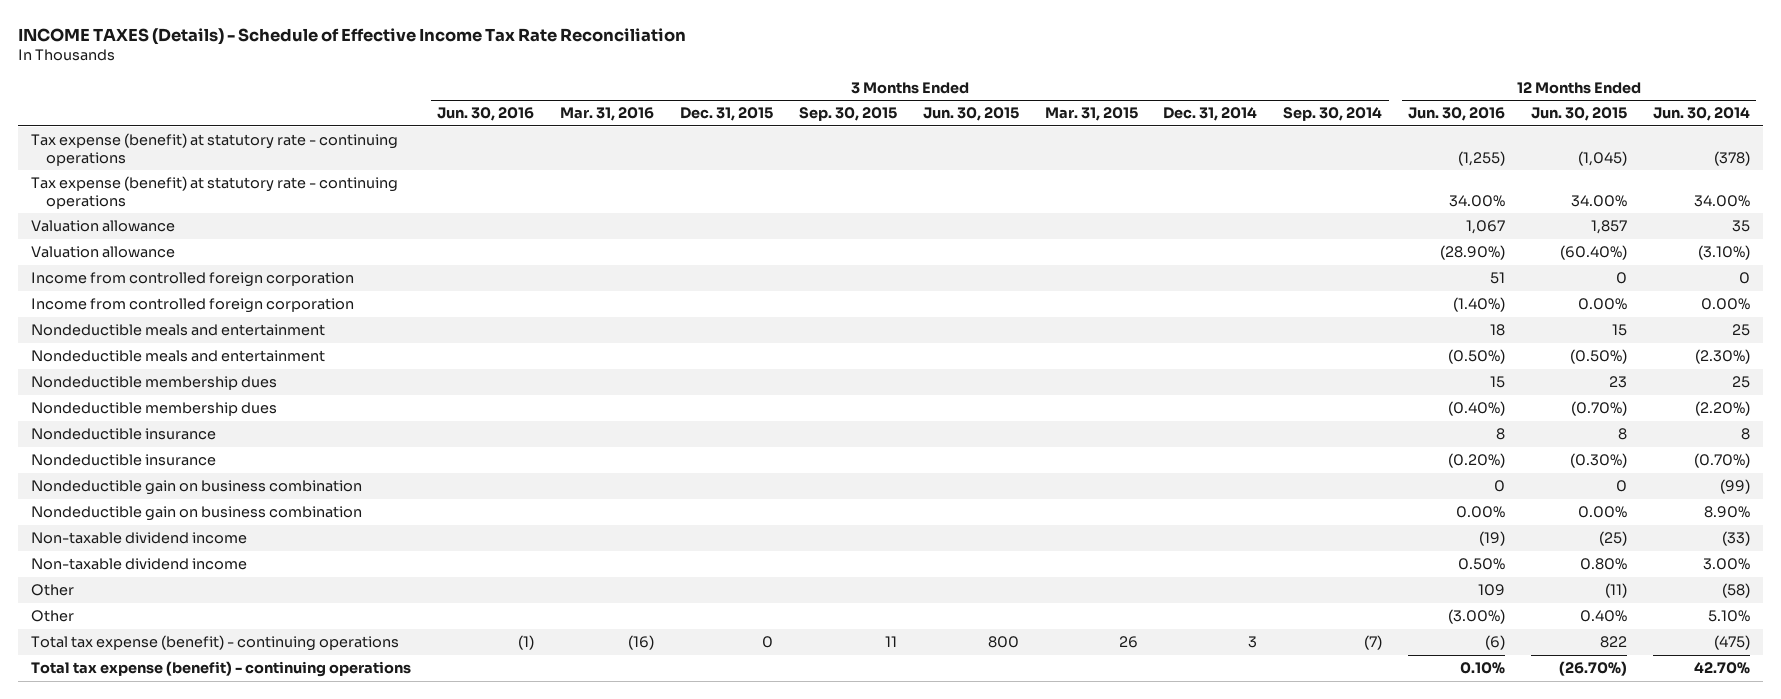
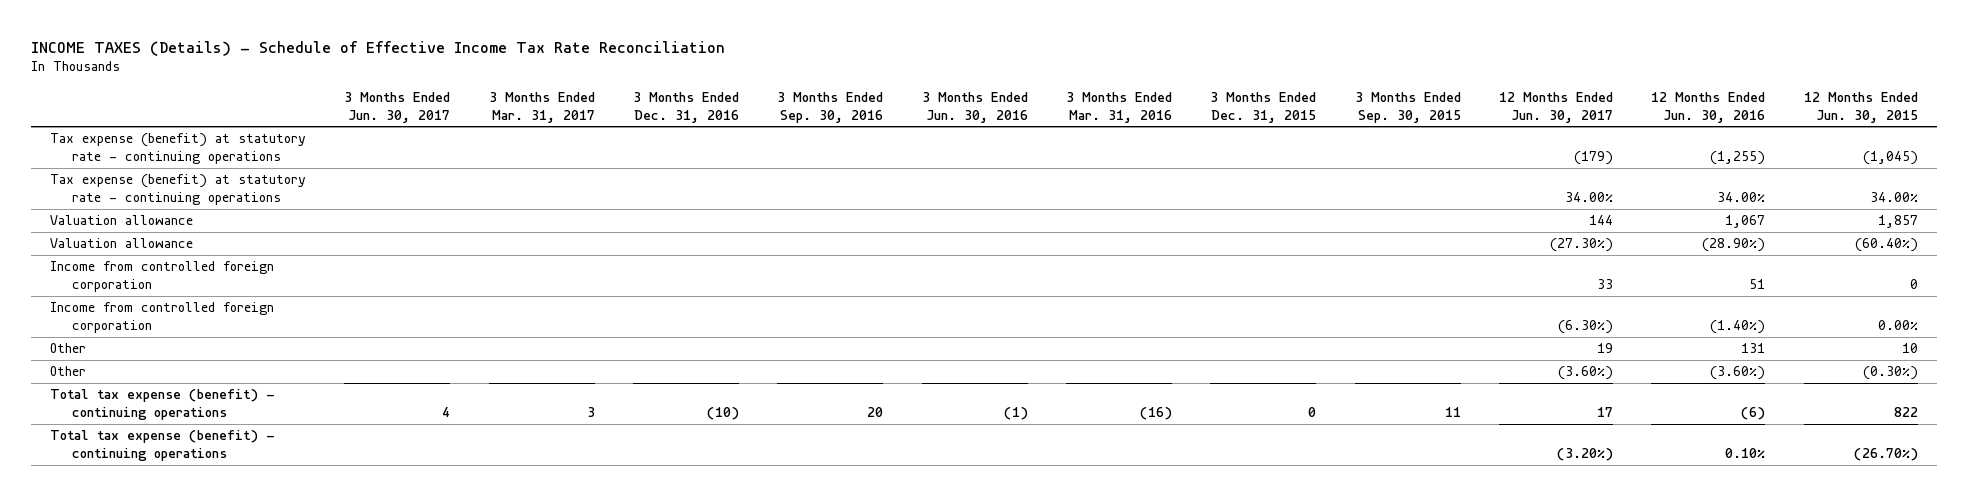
- | 3 Months Ended Jun. 30, 2016 | 3 Months Ended Mar. 31, 2016 | 3 Months Ended Dec. 31, 2015 | 3 Months Ended Sep. 30, 2015 | 3 Months Ended Jun. 30, 2015 | 3 Months Ended Mar. 31, 2015 | 3 Months Ended Dec. 31, 2014 | 3 Months Ended Sep. 30, 2014 | 12 Months Ended Jun. 30, 2016 | 12 Months Ended Jun. 30, 2015 | 12 Months Ended Jun. 30, 2014
+ | 3 Months Ended Jun. 30, 2017 | 3 Months Ended Mar. 31, 2017 | 3 Months Ended Dec. 31, 2016 | 3 Months Ended Sep. 30, 2016 | 3 Months Ended Jun. 30, 2016 | 3 Months Ended Mar. 31, 2016 | 3 Months Ended Dec. 31, 2015 | 3 Months Ended Sep. 30, 2015 | 12 Months Ended Jun. 30, 2017 | 12 Months Ended Jun. 30, 2016 | 12 Months Ended Jun. 30, 2015
- Nondeductible meals and entertainment | | | | | | | | | 18 | 15 | 25
- Nondeductible meals and entertainment | | | | | | | | | (0.50%) | (0.50%) | (2.30%)
- Nondeductible membership dues | | | | | | | | | 15 | 23 | 25
- Nondeductible membership dues | | | | | | | | | (0.40%) | (0.70%) | (2.20%)
- Nondeductible insurance | | | | | | | | | 8 | 8 | 8
- Nondeductible insurance | | | | | | | | | (0.20%) | (0.30%) | (0.70%)
- Nondeductible gain on business combination | | | | | | | | | 0 | 0 | (99)
- Nondeductible gain on business combination | | | | | | | | | 0.00% | 0.00% | 8.90%
- Non-taxable dividend income | | | | | | | | | (19) | (25) | (33)
- Non-taxable dividend income | | | | | | | | | 0.50% | 0.80% | 3.00%
- Other | | | | | | | | | 109 | (11) | (58)
- Other | | | | | | | | | (3.00%) | 0.40% | 5.10%
+ Other | | | | | | | | | 19 | 131 | 10
+ Other | | | | | | | | | (3.60%) | (3.60%) | (0.30%)

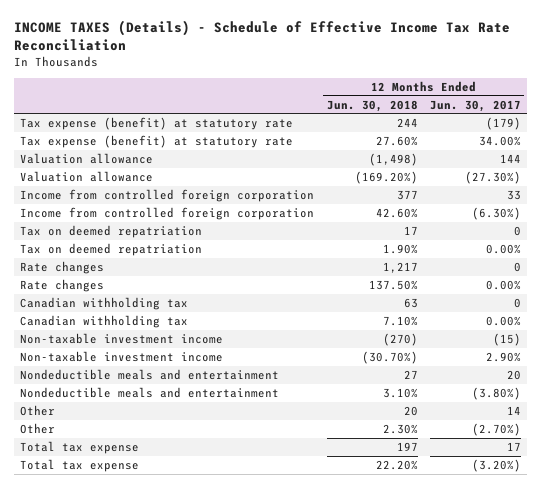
- | 3 Months Ended Jun. 30, 2017 | 3 Months Ended Mar. 31, 2017 | 3 Months Ended Dec. 31, 2016 | 3 Months Ended Sep. 30, 2016 | 3 Months Ended Jun. 30, 2016 | 3 Months Ended Mar. 31, 2016 | 3 Months Ended Dec. 31, 2015 | 3 Months Ended Sep. 30, 2015 | 12 Months Ended Jun. 30, 2017 | 12 Months Ended Jun. 30, 2016 | 12 Months Ended Jun. 30, 2015
+ | 12 Months Ended Jun. 30, 2018 | 12 Months Ended Jun. 30, 2017
- Tax expense (benefit) at statutory rate - continuing operations | | | | | | | | | (179) | (1,255) | (1,045)
- Tax expense (benefit) at statutory rate - continuing operations | | | | | | | | | 34.00% | 34.00% | 34.00%
+ Tax expense (benefit) at statutory rate | 244 | (179)
+ Tax expense (benefit) at statutory rate | 27.60% | 34.00%
- Other | | | | | | | | | 19 | 131 | 10
- Other | | | | | | | | | (3.60%) | (3.60%) | (0.30%)
- Total tax expense (benefit) - continuing operations | 4 | 3 | (10) | 20 | (1) | (16) | 0 | 11 | 17 | (6) | 822
- Total tax expense (benefit) - continuing operations | | | | | | | | | (3.20%) | 0.10% | (26.70%)
+ Tax on deemed repatriation | 17 | 0
+ Tax on deemed repatriation | 1.90% | 0.00%
+ Rate changes | 1,217 | 0
+ Rate changes | 137.50% | 0.00%
+ Canadian withholding tax | 63 | 0
+ Canadian withholding tax | 7.10% | 0.00%
+ Non-taxable investment income | (270) | (15)
+ Non-taxable investment income | (30.70%) | 2.90%
+ Nondeductible meals and entertainment | 27 | 20
+ Nondeductible meals and entertainment | 3.10% | (3.80%)
+ Other | 20 | 14
+ Other | 2.30% | (2.70%)
+ Total tax expense | 197 | 17
+ Total tax expense | 22.20% | (3.20%)

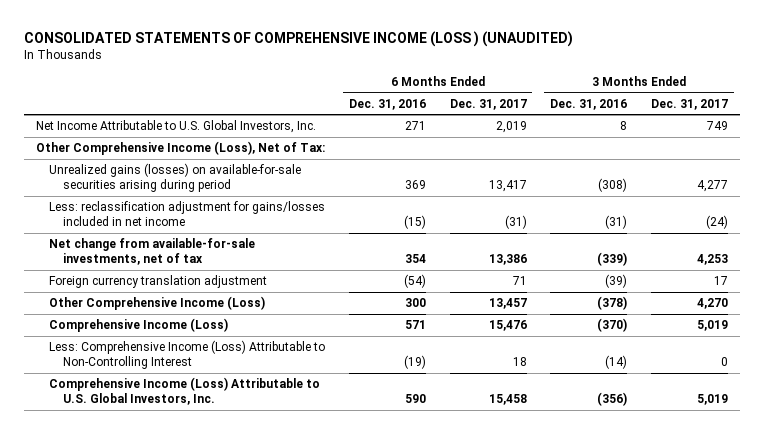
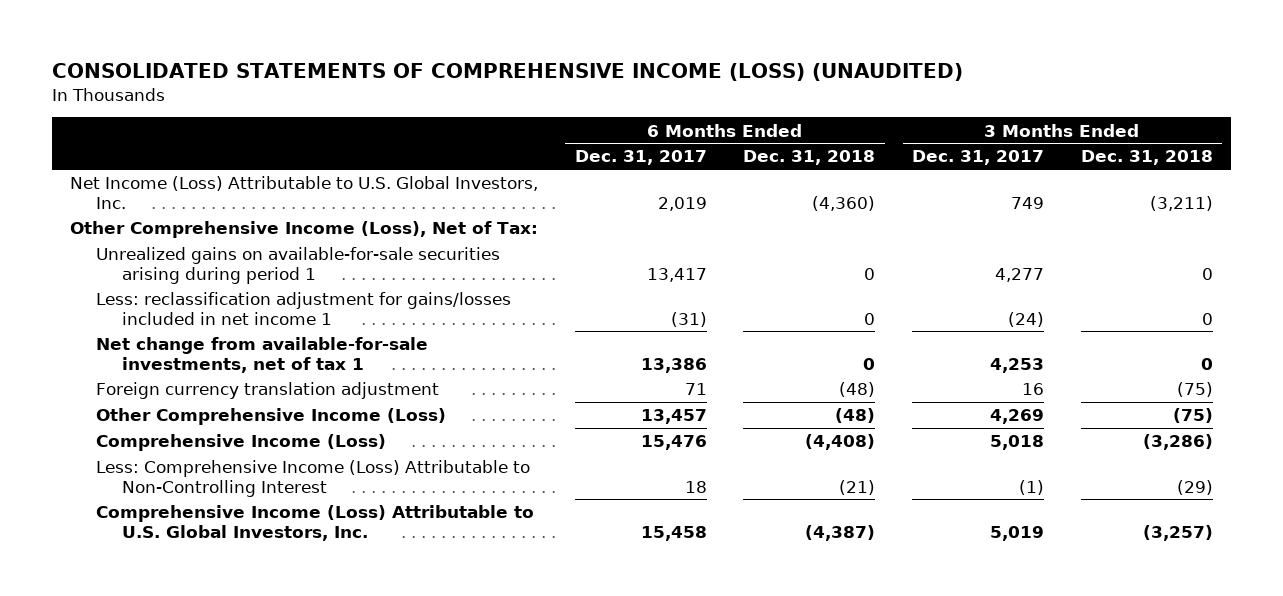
- CONSOLIDATED STATEMENTS OF COMPREHENSIVE INCOME (LOSS ) (UNAUDITED)
+ CONSOLIDATED STATEMENTS OF COMPREHENSIVE INCOME (LOSS) (UNAUDITED)
- | 6 Months Ended Dec. 31, 2016 | 6 Months Ended Dec. 31, 2017 | 3 Months Ended Dec. 31, 2016 | 3 Months Ended Dec. 31, 2017
+ | 6 Months Ended Dec. 31, 2017 | 6 Months Ended Dec. 31, 2018 | 3 Months Ended Dec. 31, 2017 | 3 Months Ended Dec. 31, 2018
- Net Income Attributable to U.S. Global Investors, Inc. | 271 | 2,019 | 8 | 749
+ Net Income (Loss) Attributable to U.S. Global Investors, Inc. | 2,019 | (4,360) | 749 | (3,211)
- Unrealized gains (losses) on available-for-sale securities arising during period | 369 | 13,417 | (308) | 4,277
- Less: reclassification adjustment for gains/losses included in net income | (15) | (31) | (31) | (24)
- Net change from available-for-sale investments, net of tax | 354 | 13,386 | (339) | 4,253
- Foreign currency translation adjustment | (54) | 71 | (39) | 17
- Other Comprehensive Income (Loss) | 300 | 13,457 | (378) | 4,270
- Comprehensive Income (Loss) | 571 | 15,476 | (370) | 5,019
- Less: Comprehensive Income (Loss) Attributable to Non-Controlling Interest | (19) | 18 | (14) | 0
+ Unrealized gains on available-for-sale securities arising during period 1 | 13,417 | 0 | 4,277 | 0
+ Less: reclassification adjustment for gains/losses included in net income 1 | (31) | 0 | (24) | 0
+ Net change from available-for-sale investments, net of tax 1 | 13,386 | 0 | 4,253 | 0
+ Foreign currency translation adjustment | 71 | (48) | 16 | (75)
+ Other Comprehensive Income (Loss) | 13,457 | (48) | 4,269 | (75)
+ Comprehensive Income (Loss) | 15,476 | (4,408) | 5,018 | (3,286)
+ Less: Comprehensive Income (Loss) Attributable to Non-Controlling Interest | 18 | (21) | (1) | (29)

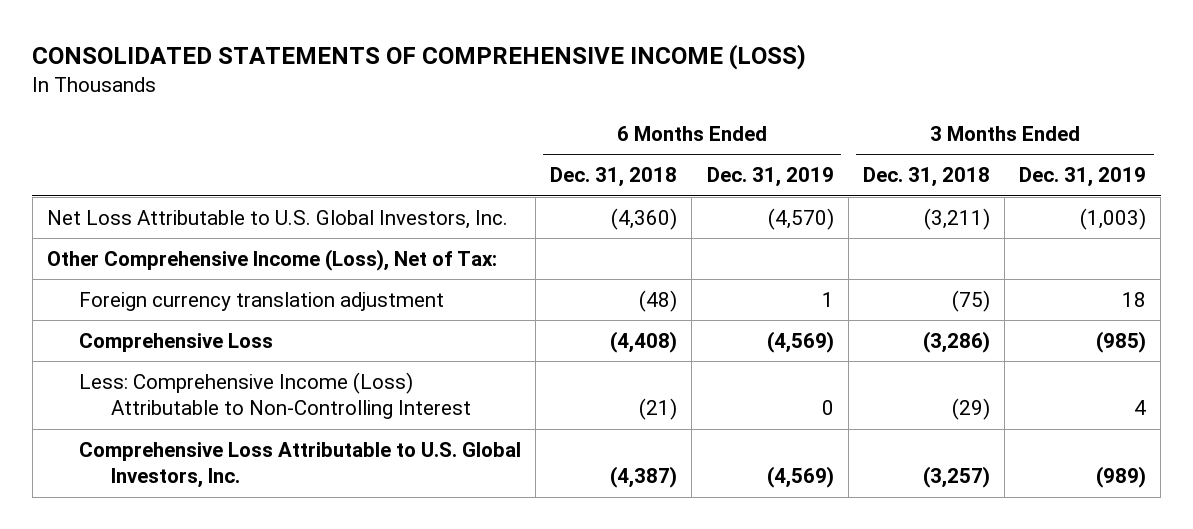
- CONSOLIDATED STATEMENTS OF COMPREHENSIVE INCOME (LOSS) (UNAUDITED)
+ CONSOLIDATED STATEMENTS OF COMPREHENSIVE INCOME (LOSS)
- | 6 Months Ended Dec. 31, 2017 | 6 Months Ended Dec. 31, 2018 | 3 Months Ended Dec. 31, 2017 | 3 Months Ended Dec. 31, 2018
+ | 6 Months Ended Dec. 31, 2018 | 6 Months Ended Dec. 31, 2019 | 3 Months Ended Dec. 31, 2018 | 3 Months Ended Dec. 31, 2019
- Net Income (Loss) Attributable to U.S. Global Investors, Inc. | 2,019 | (4,360) | 749 | (3,211)
+ Net Loss Attributable to U.S. Global Investors, Inc. | (4,360) | (4,570) | (3,211) | (1,003)
- Unrealized gains on available-for-sale securities arising during period 1 | 13,417 | 0 | 4,277 | 0
- Less: reclassification adjustment for gains/losses included in net income 1 | (31) | 0 | (24) | 0
- Net change from available-for-sale investments, net of tax 1 | 13,386 | 0 | 4,253 | 0
- Other Comprehensive Income (Loss) | 13,457 | (48) | 4,269 | (75)
- Comprehensive Income (Loss) | 15,476 | (4,408) | 5,018 | (3,286)
+ Comprehensive Loss | (4,408) | (4,569) | (3,286) | (985)
- Comprehensive Income (Loss) Attributable to U.S. Global Investors, Inc. | 15,458 | (4,387) | 5,019 | (3,257)
+ Comprehensive Loss Attributable to U.S. Global Investors, Inc. | (4,387) | (4,569) | (3,257) | (989)

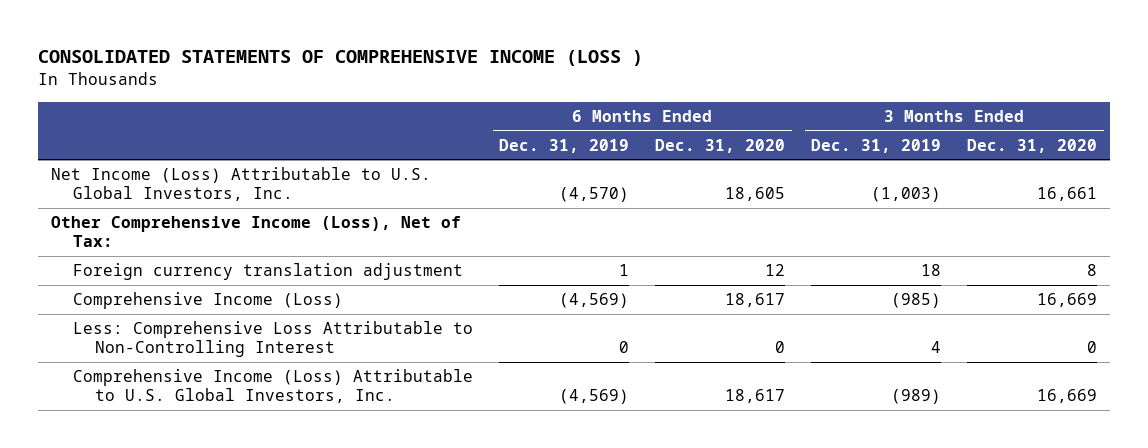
- CONSOLIDATED STATEMENTS OF COMPREHENSIVE INCOME (LOSS)
+ CONSOLIDATED STATEMENTS OF COMPREHENSIVE INCOME (LOSS )
- | 6 Months Ended Dec. 31, 2018 | 6 Months Ended Dec. 31, 2019 | 3 Months Ended Dec. 31, 2018 | 3 Months Ended Dec. 31, 2019
+ | 6 Months Ended Dec. 31, 2019 | 6 Months Ended Dec. 31, 2020 | 3 Months Ended Dec. 31, 2019 | 3 Months Ended Dec. 31, 2020
- Net Loss Attributable to U.S. Global Investors, Inc. | (4,360) | (4,570) | (3,211) | (1,003)
+ Net Income (Loss) Attributable to U.S. Global Investors, Inc. | (4,570) | 18,605 | (1,003) | 16,661
- Comprehensive Loss | (4,408) | (4,569) | (3,286) | (985)
- Less: Comprehensive Income (Loss) Attributable to Non-Controlling Interest | (21) | 0 | (29) | 4
- Comprehensive Loss Attributable to U.S. Global Investors, Inc. | (4,387) | (4,569) | (3,257) | (989)
+ Comprehensive Income (Loss) | (4,569) | 18,617 | (985) | 16,669
+ Less: Comprehensive Loss Attributable to Non-Controlling Interest | 0 | 0 | 4 | 0
+ Comprehensive Income (Loss) Attributable to U.S. Global Investors, Inc. | (4,569) | 18,617 | (989) | 16,669

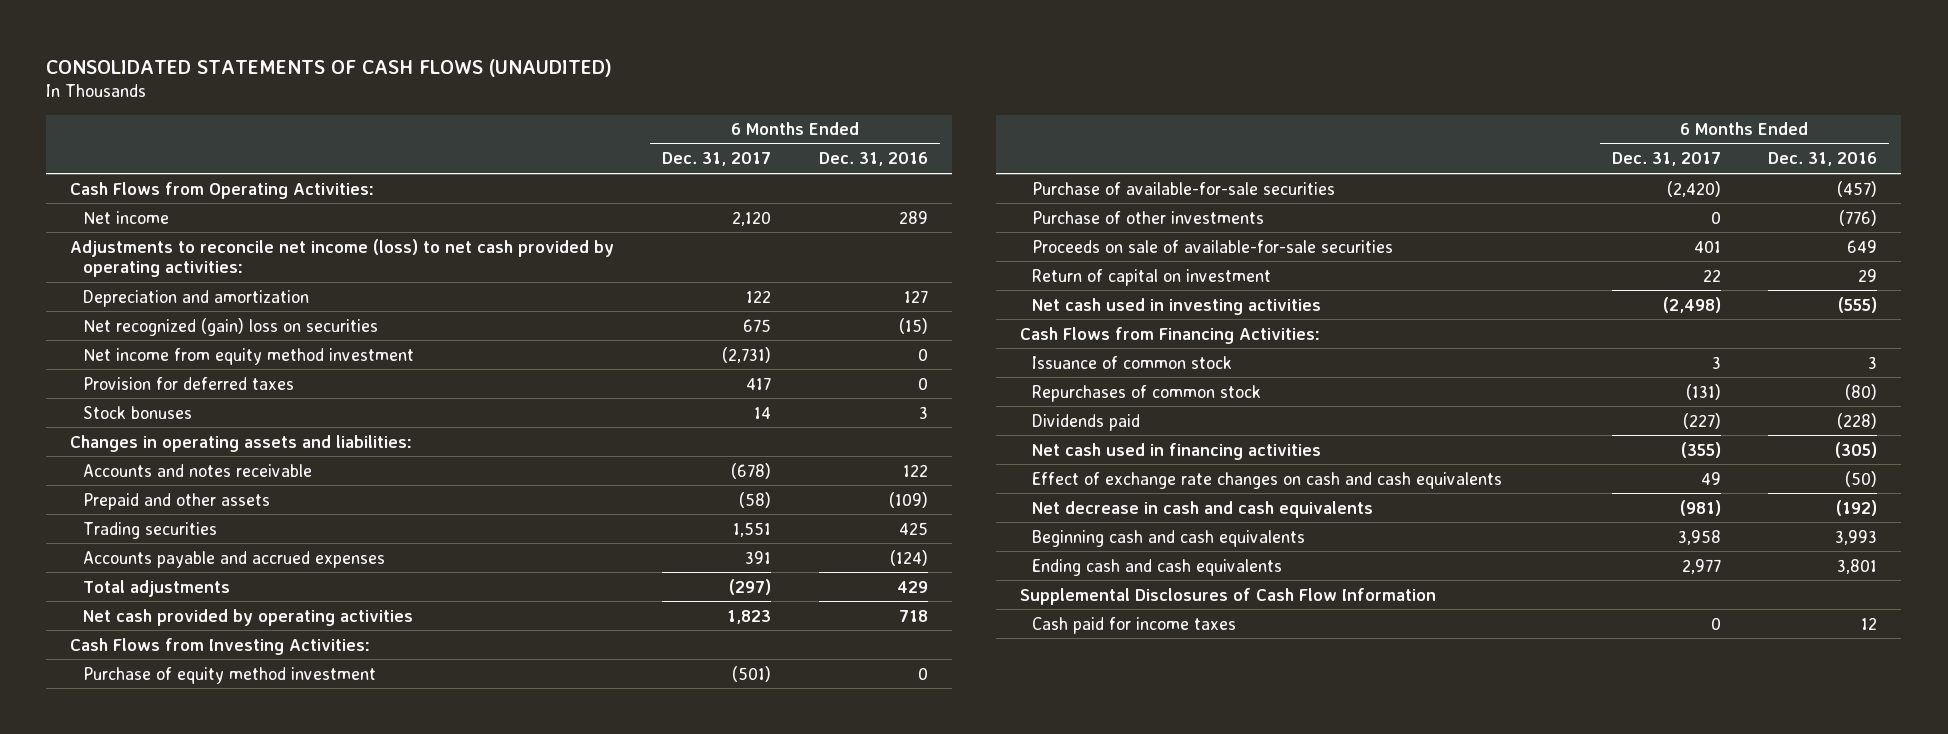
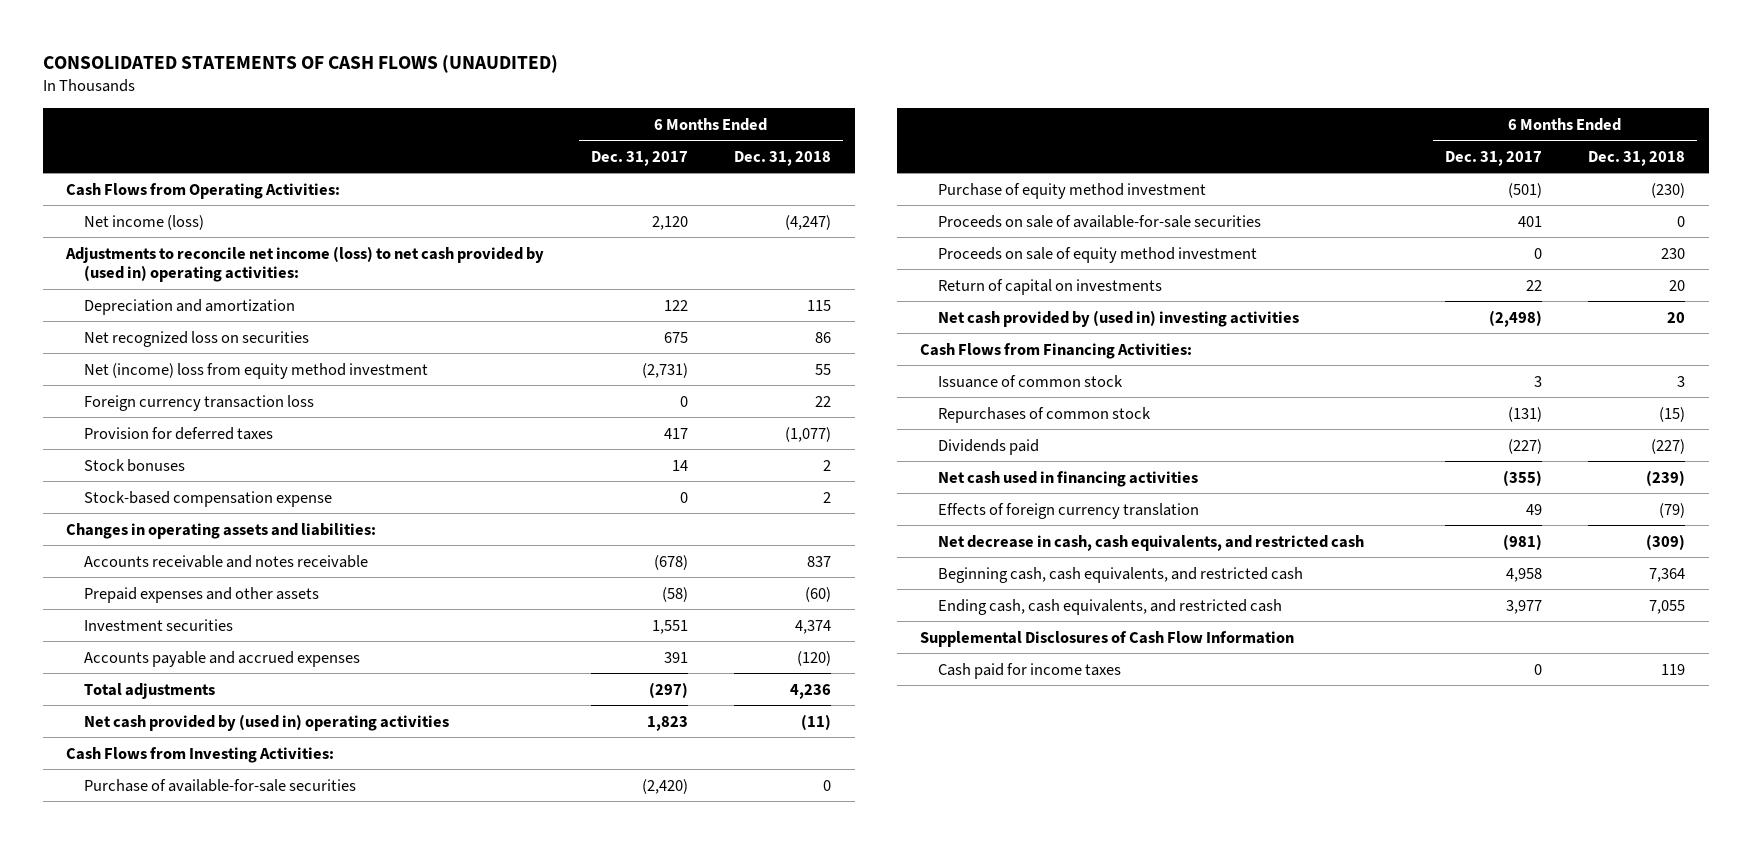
- | 6 Months Ended Dec. 31, 2017 | 6 Months Ended Dec. 31, 2016
+ | 6 Months Ended Dec. 31, 2017 | 6 Months Ended Dec. 31, 2018
- Net income | 2,120 | 289
- Adjustments to reconcile net income (loss) to net cash provided by operating activities:
+ Net income (loss) | 2,120 | (4,247)
+ Adjustments to reconcile net income (loss) to net cash provided by (used in) operating activities:
- Net recognized (gain) loss on securities | 675 | (15)
- Net income from equity method investment | (2,731) | 0
+ Net recognized loss on securities | 675 | 86
+ Net (income) loss from equity method investment | (2,731) | 55
+ Foreign currency transaction loss | 0 | 22
+ Stock-based compensation expense | 0 | 2
- Accounts and notes receivable | (678) | 122
- Prepaid and other assets | (58) | (109)
- Trading securities | 1,551 | 425
+ Accounts receivable and notes receivable | (678) | 837
+ Prepaid expenses and other assets | (58) | (60)
+ Investment securities | 1,551 | 4,374
- Net cash provided by operating activities | 1,823 | 718
+ Net cash provided by (used in) operating activities | 1,823 | (11)
- Purchase of other investments | 0 | (776)
moved down: Purchase of equity method investment | (501) | (230)
- Return of capital on investment | 22 | 29
- Net cash used in investing activities | (2,498) | (555)
+ Proceeds on sale of equity method investment | 0 | 230
+ Return of capital on investments | 22 | 20
+ Net cash provided by (used in) investing activities | (2,498) | 20
- Effect of exchange rate changes on cash and cash equivalents | 49 | (50)
- Net decrease in cash and cash equivalents | (981) | (192)
- Beginning cash and cash equivalents | 3,958 | 3,993
- Ending cash and cash equivalents | 2,977 | 3,801
+ Effects of foreign currency translation | 49 | (79)
+ Net decrease in cash, cash equivalents, and restricted cash | (981) | (309)
+ Beginning cash, cash equivalents, and restricted cash | 4,958 | 7,364
+ Ending cash, cash equivalents, and restricted cash | 3,977 | 7,055

